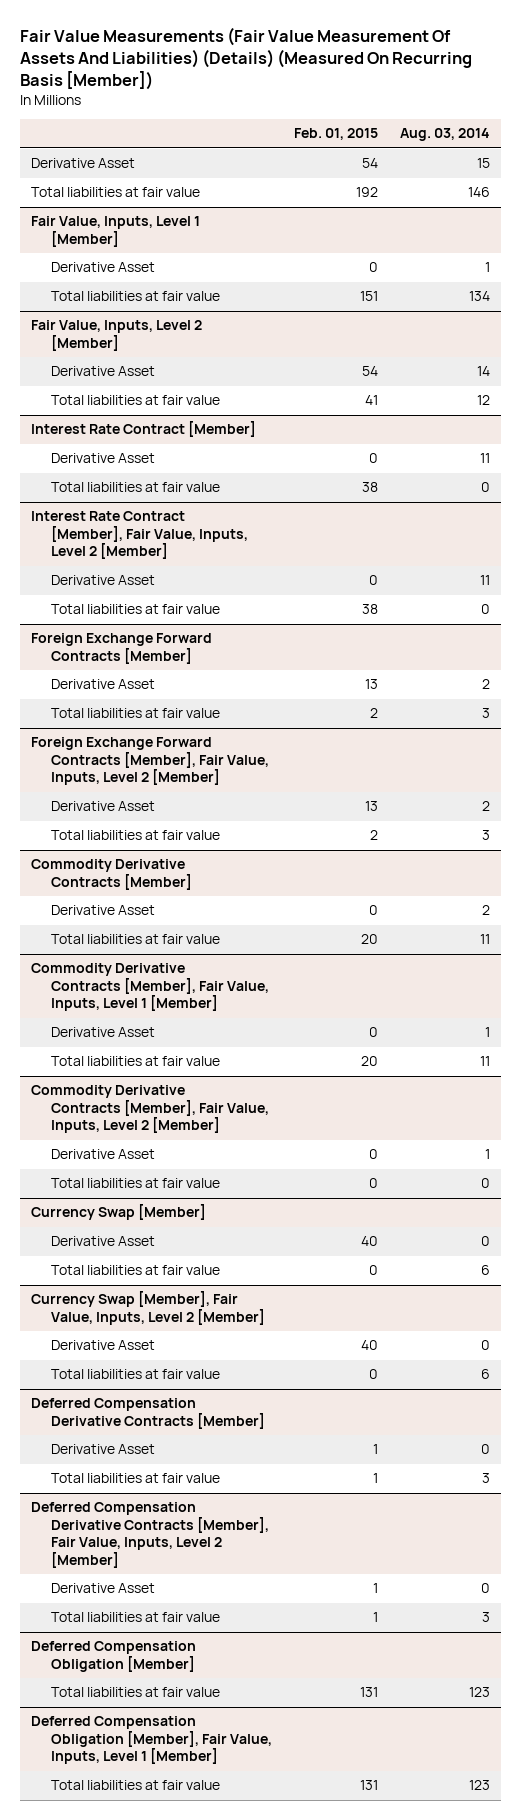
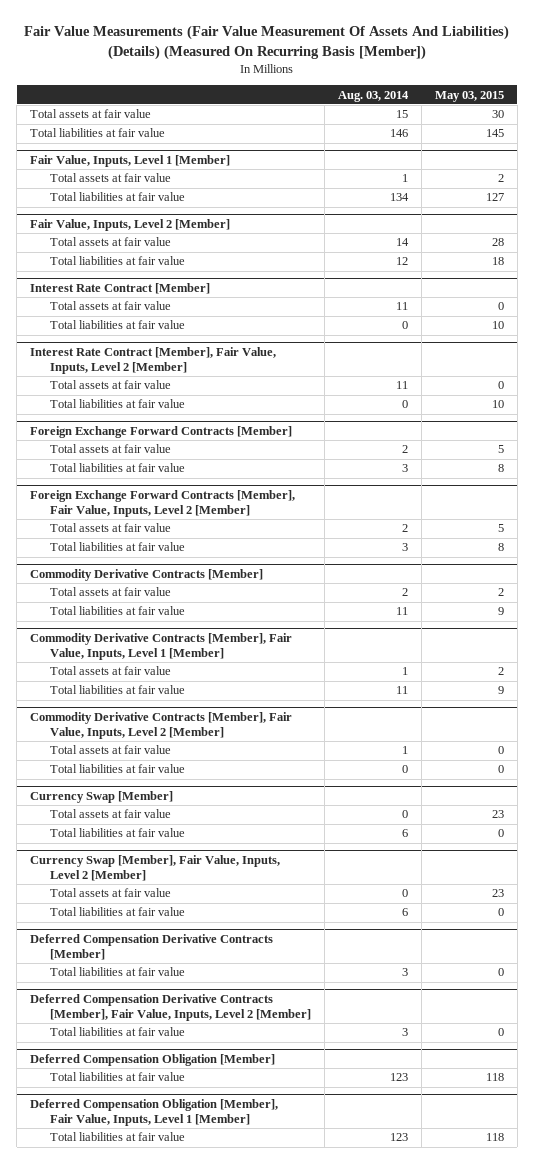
- | Feb. 01, 2015 | Aug. 03, 2014
+ | Aug. 03, 2014 | May 03, 2015
- Derivative Asset | 54 | 15
+ Total assets at fair value | 15 | 30
@ Fair Value, Inputs, Level 1 [Member]
- Derivative Asset | 0 | 1
+ Total assets at fair value | 1 | 2
@ Fair Value, Inputs, Level 2 [Member]
- Derivative Asset | 54 | 14
+ Total assets at fair value | 14 | 28
@ Interest Rate Contract [Member]
- Derivative Asset | 0 | 11
+ Total assets at fair value | 11 | 0
@ Interest Rate Contract [Member], Fair Value, Inputs, Level 2 [Member]
- Derivative Asset | 0 | 11
+ Total assets at fair value | 11 | 0
@ Foreign Exchange Forward Contracts [Member]
- Derivative Asset | 13 | 2
+ Total assets at fair value | 2 | 5
@ Foreign Exchange Forward Contracts [Member], Fair Value, Inputs, Level 2 [Member]
- Derivative Asset | 13 | 2
+ Total assets at fair value | 2 | 5
@ Commodity Derivative Contracts [Member]
- Derivative Asset | 0 | 2
+ Total assets at fair value | 2 | 2
@ Commodity Derivative Contracts [Member], Fair Value, Inputs, Level 1 [Member]
- Derivative Asset | 0 | 1
+ Total assets at fair value | 1 | 2
@ Commodity Derivative Contracts [Member], Fair Value, Inputs, Level 2 [Member]
- Derivative Asset | 0 | 1
+ Total assets at fair value | 1 | 0
@ Currency Swap [Member]
- Derivative Asset | 40 | 0
+ Total assets at fair value | 0 | 23
@ Currency Swap [Member], Fair Value, Inputs, Level 2 [Member]
- Derivative Asset | 40 | 0
+ Total assets at fair value | 0 | 23
@ Deferred Compensation Derivative Contracts [Member]
- Derivative Asset | 1 | 0
@ Deferred Compensation Derivative Contracts [Member], Fair Value, Inputs, Level 2 [Member]
- Derivative Asset | 1 | 0

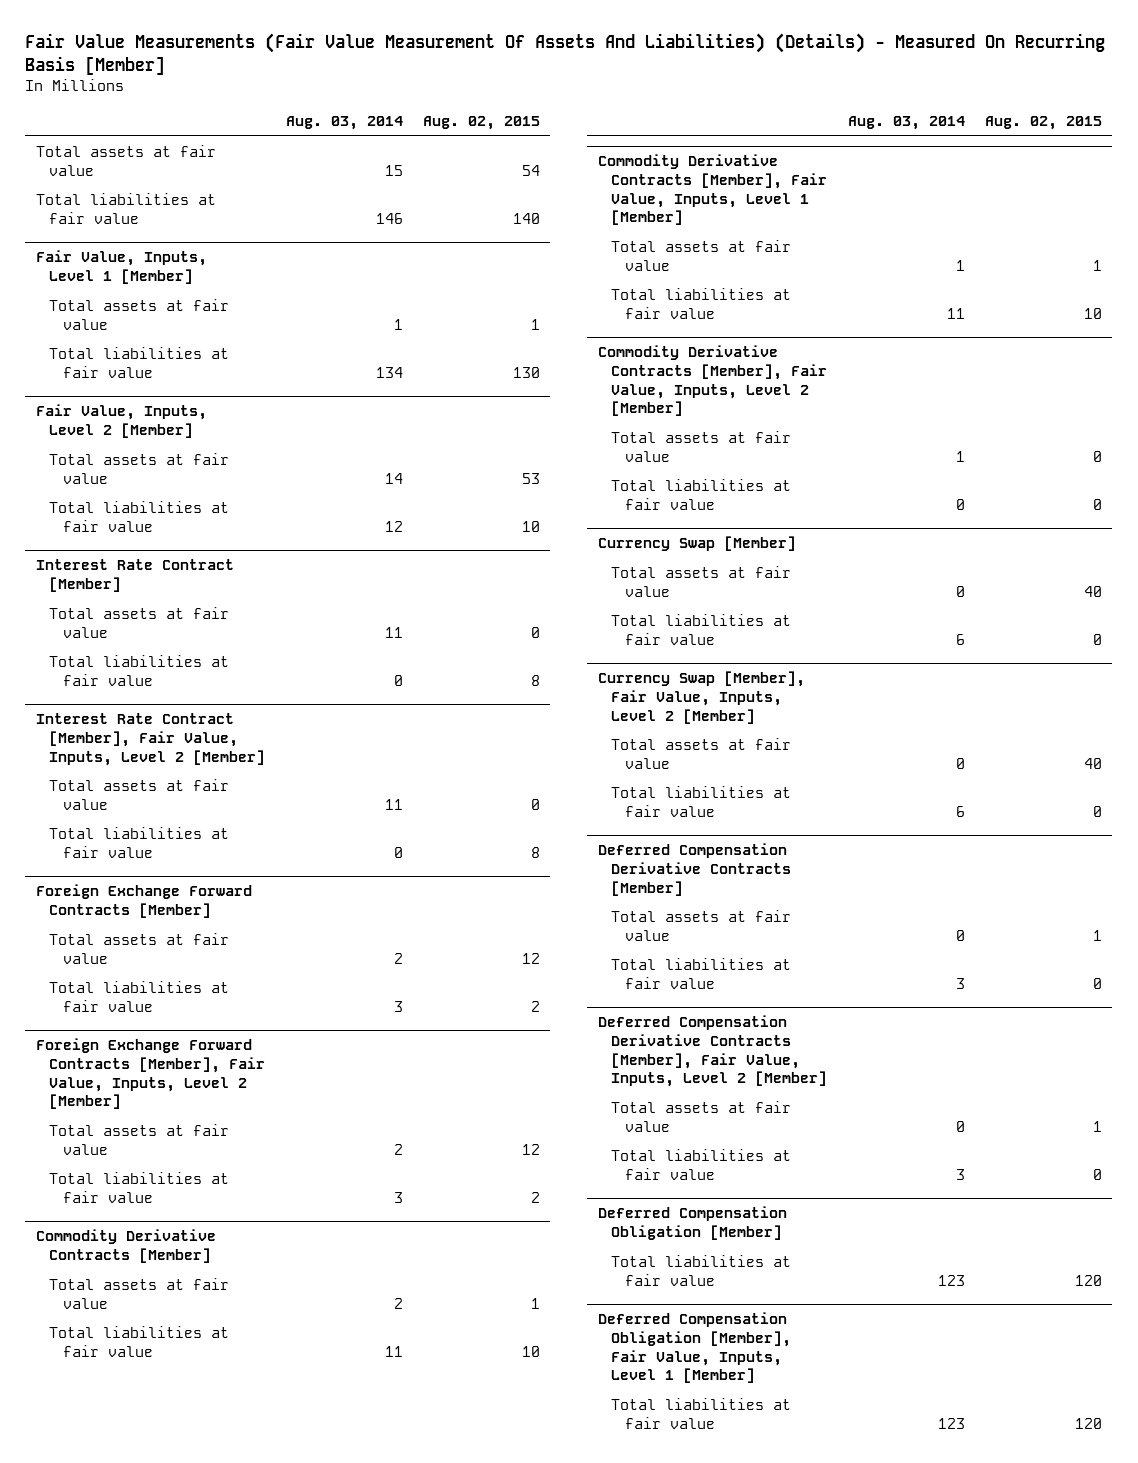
- Fair Value Measurements (Fair Value Measurement Of Assets And Liabilities) (Details) (Measured On Recurring Basis [Member])
+ Fair Value Measurements (Fair Value Measurement Of Assets And Liabilities) (Details) - Measured On Recurring Basis [Member]
- | Aug. 03, 2014 | May 03, 2015
+ | Aug. 03, 2014 | Aug. 02, 2015
@ Deferred Compensation Derivative Contracts [Member]
+ Total assets at fair value | 0 | 1
@ Deferred Compensation Derivative Contracts [Member], Fair Value, Inputs, Level 2 [Member]
+ Total assets at fair value | 0 | 1

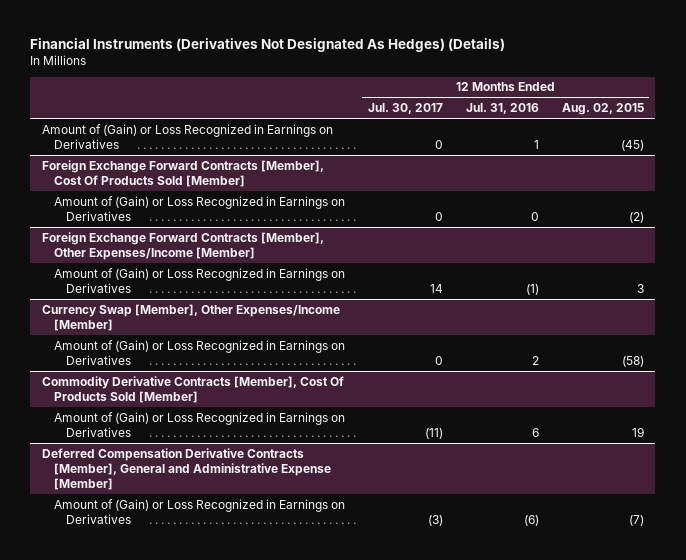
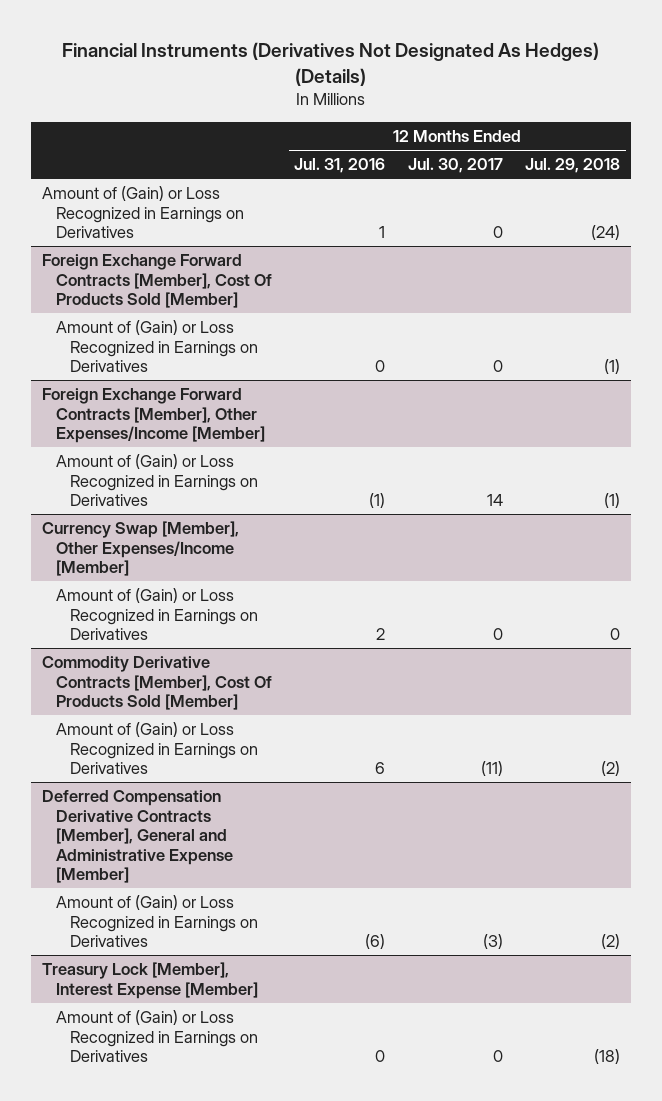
- | 12 Months Ended Jul. 30, 2017 | 12 Months Ended Jul. 31, 2016 | 12 Months Ended Aug. 02, 2015
+ | 12 Months Ended Jul. 31, 2016 | 12 Months Ended Jul. 30, 2017 | 12 Months Ended Jul. 29, 2018
+ Treasury Lock [Member], Interest Expense [Member]
+ Amount of (Gain) or Loss Recognized in Earnings on Derivatives | 0 | 0 | (18)

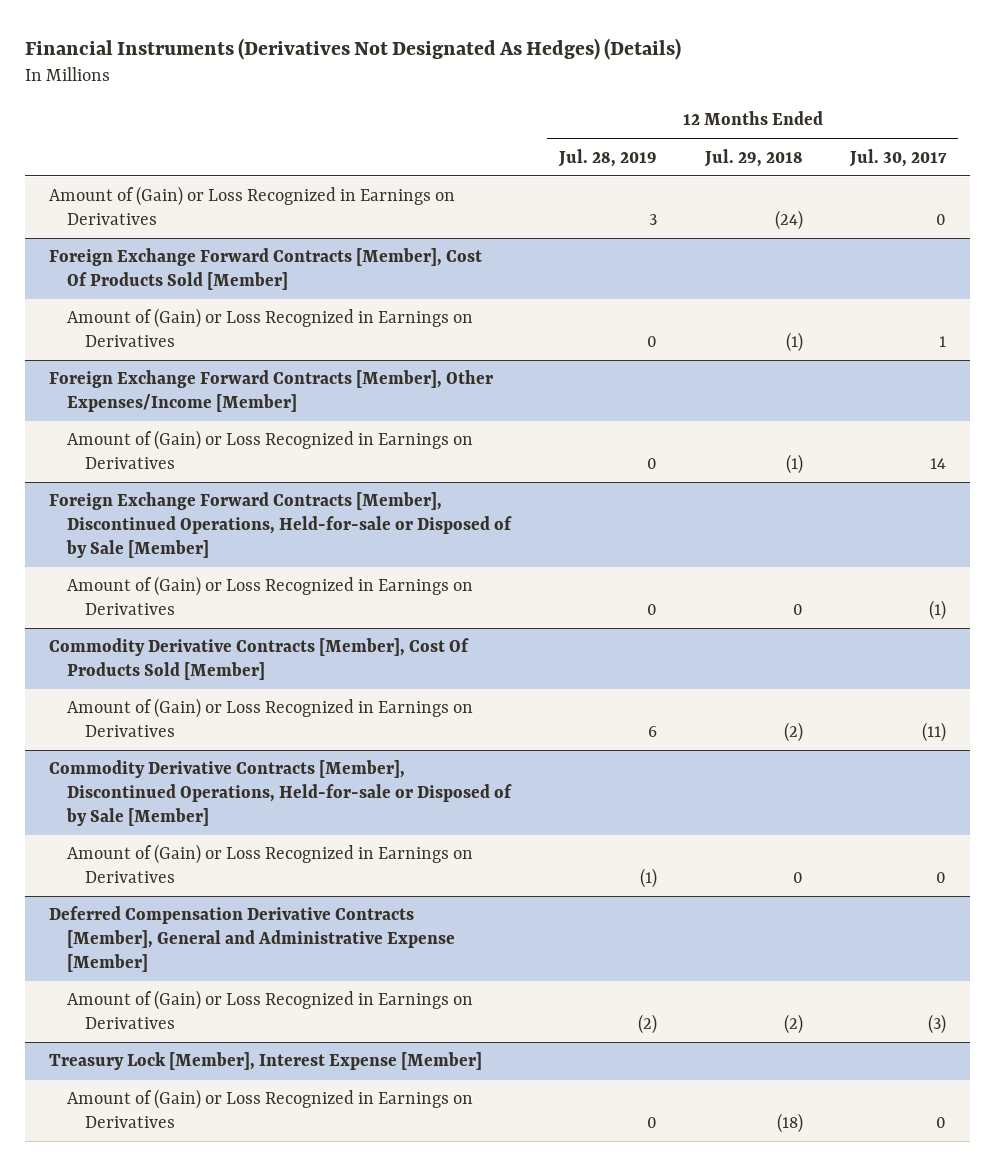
- | 12 Months Ended Jul. 31, 2016 | 12 Months Ended Jul. 30, 2017 | 12 Months Ended Jul. 29, 2018
+ | 12 Months Ended Jul. 28, 2019 | 12 Months Ended Jul. 29, 2018 | 12 Months Ended Jul. 30, 2017
@ Foreign Exchange Forward Contracts [Member], Cost Of Products Sold [Member]
- Amount of (Gain) or Loss Recognized in Earnings on Derivatives | 0 | 0 | (1)
+ Amount of (Gain) or Loss Recognized in Earnings on Derivatives | 0 | (1) | 1
- Currency Swap [Member], Other Expenses/Income [Member]
- Amount of (Gain) or Loss Recognized in Earnings on Derivatives | 2 | 0 | 0
+ Foreign Exchange Forward Contracts [Member], Discontinued Operations, Held-for-sale or Disposed of by Sale [Member]
+ Amount of (Gain) or Loss Recognized in Earnings on Derivatives | 0 | 0 | (1)
+ Commodity Derivative Contracts [Member], Discontinued Operations, Held-for-sale or Disposed of by Sale [Member]
+ Amount of (Gain) or Loss Recognized in Earnings on Derivatives | (1) | 0 | 0

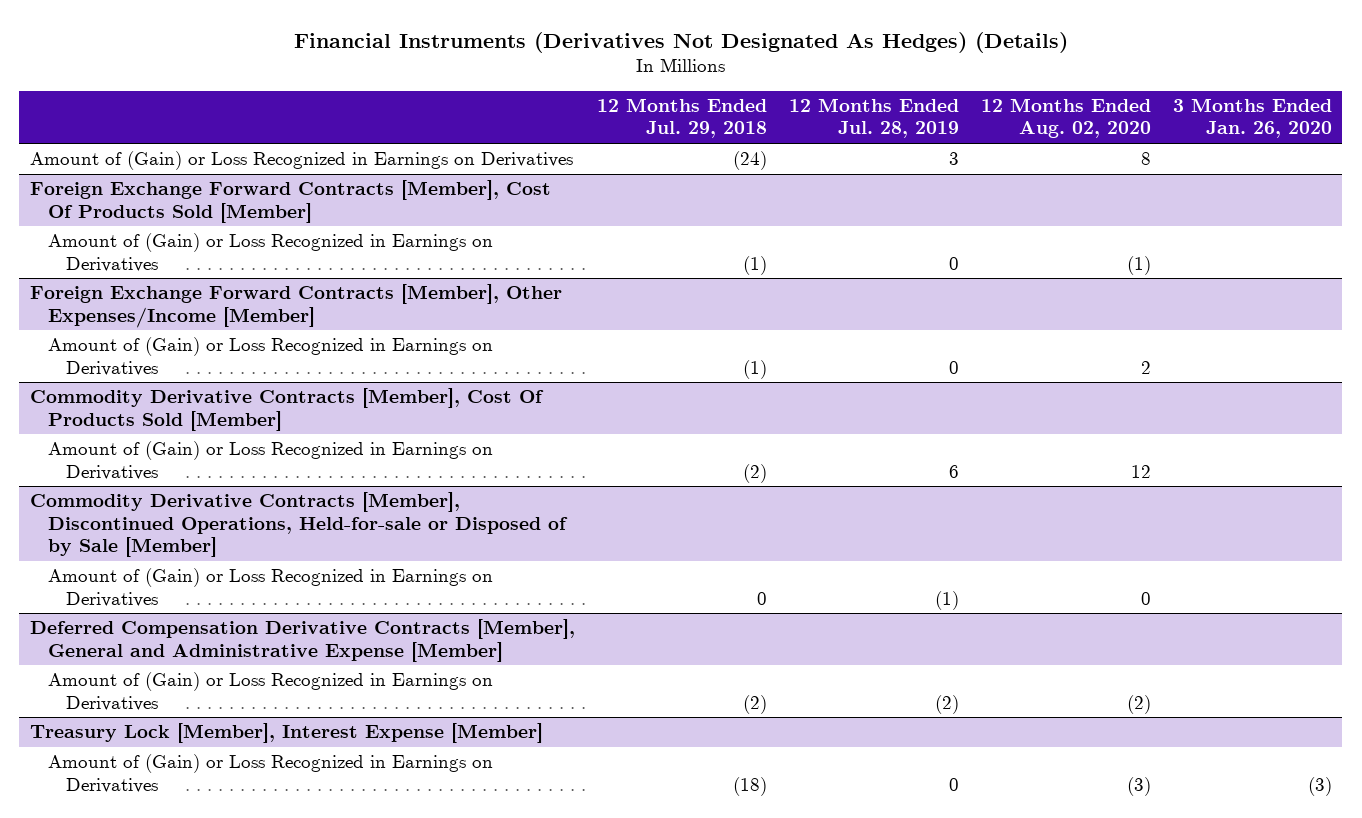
- | 12 Months Ended Jul. 28, 2019 | 12 Months Ended Jul. 29, 2018 | 12 Months Ended Jul. 30, 2017
+ | 12 Months Ended Jul. 29, 2018 | 12 Months Ended Jul. 28, 2019 | 12 Months Ended Aug. 02, 2020 | 3 Months Ended Jan. 26, 2020
- Foreign Exchange Forward Contracts [Member], Discontinued Operations, Held-for-sale or Disposed of by Sale [Member]
- Amount of (Gain) or Loss Recognized in Earnings on Derivatives | 0 | 0 | (1)

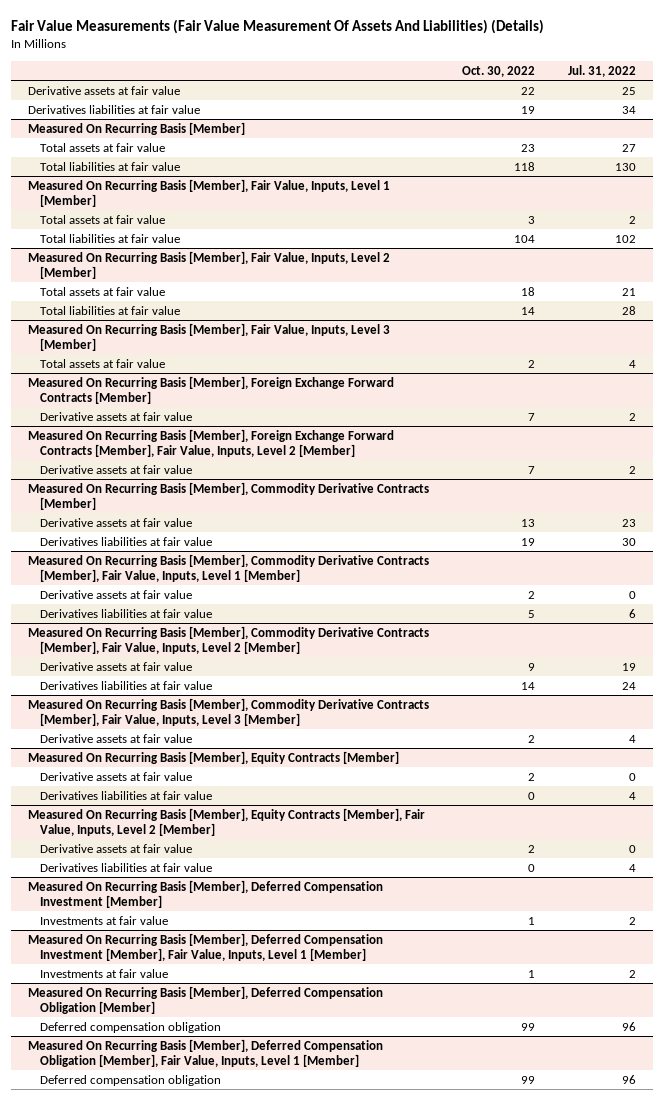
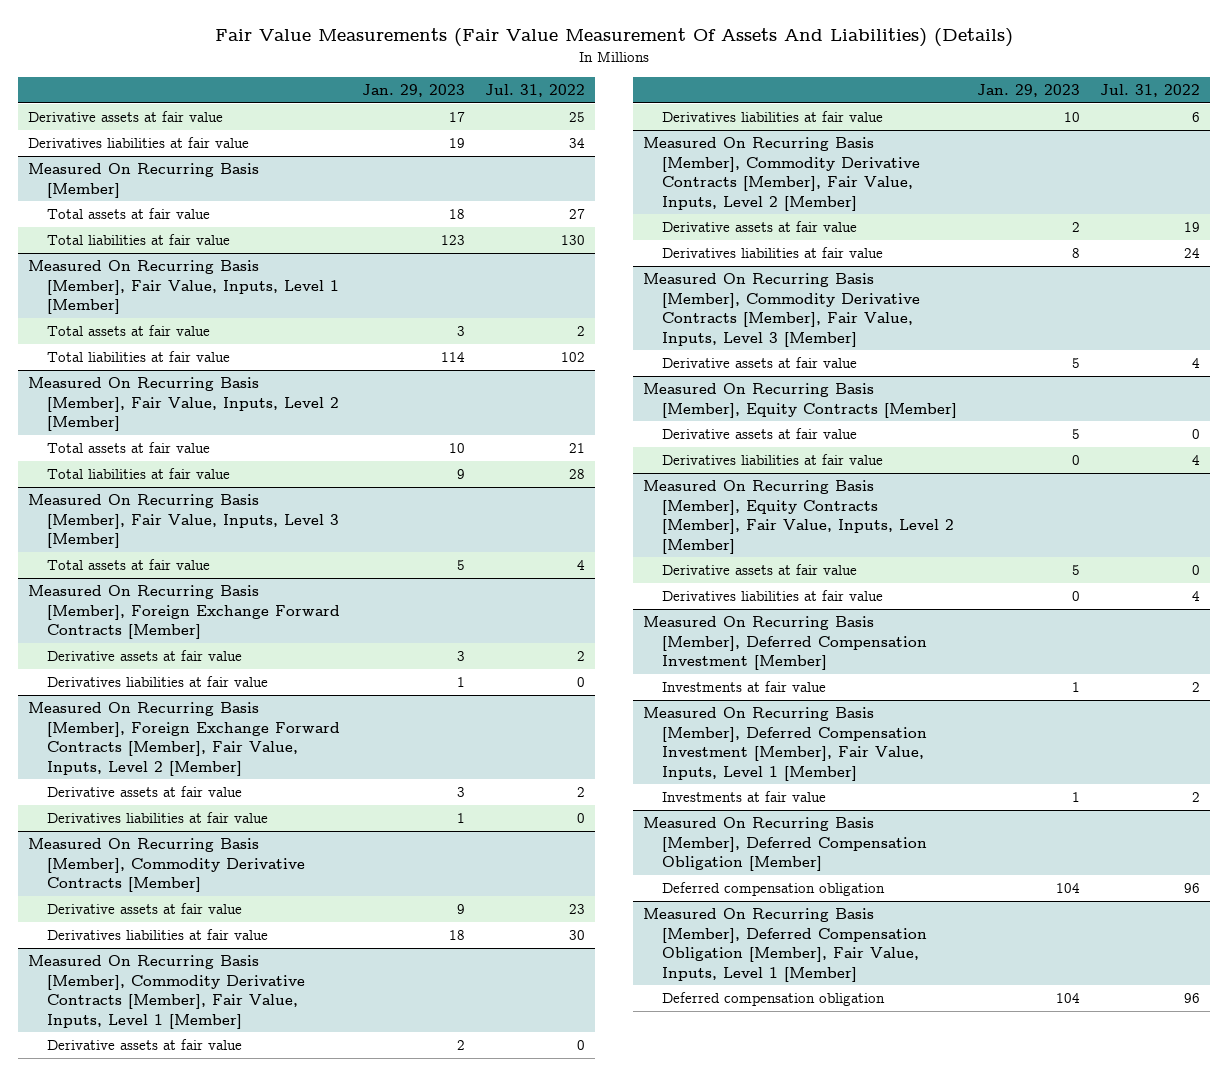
- | Oct. 30, 2022 | Jul. 31, 2022
+ | Jan. 29, 2023 | Jul. 31, 2022
@ Measured On Recurring Basis [Member], Foreign Exchange Forward Contracts [Member]
+ Derivatives liabilities at fair value | 1 | 0
@ Measured On Recurring Basis [Member], Foreign Exchange Forward Contracts [Member], Fair Value, Inputs, Level 2 [Member]
+ Derivatives liabilities at fair value | 1 | 0

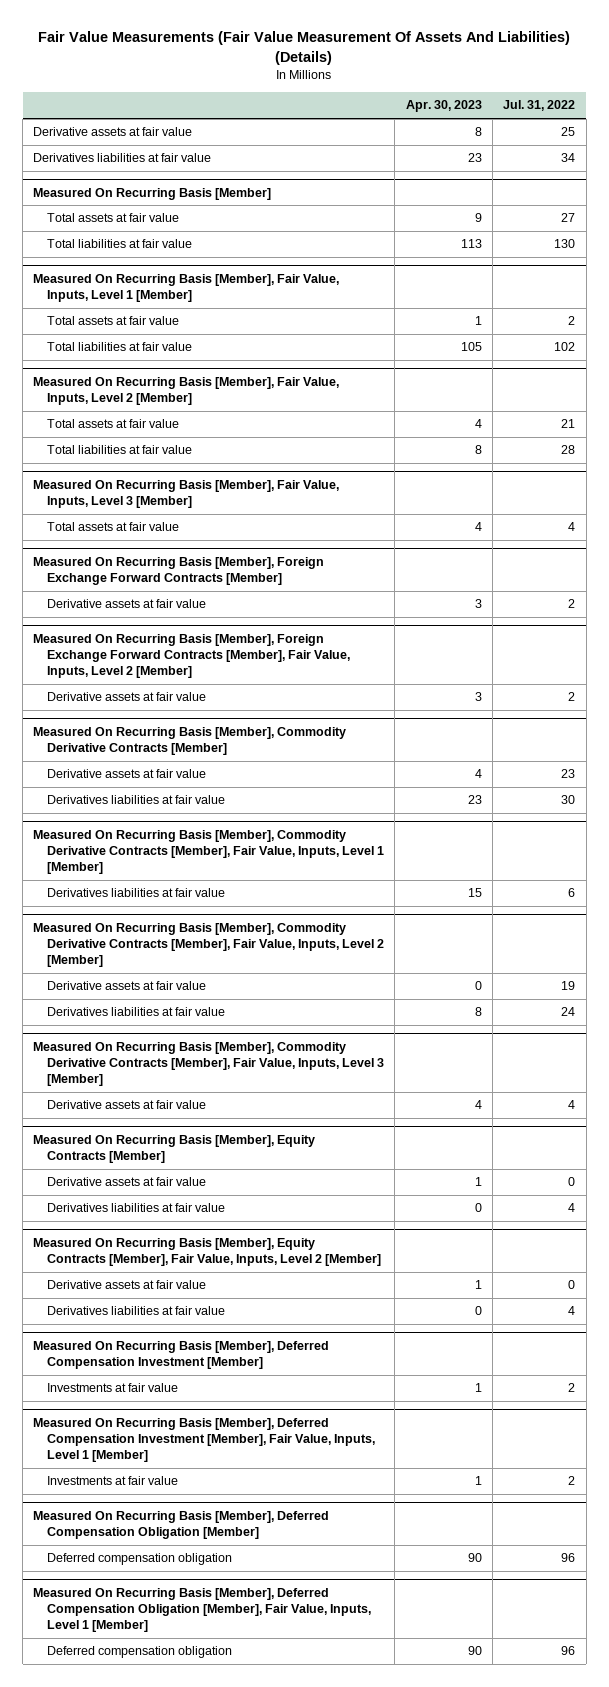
- | Jan. 29, 2023 | Jul. 31, 2022
+ | Apr. 30, 2023 | Jul. 31, 2022
@ Measured On Recurring Basis [Member], Foreign Exchange Forward Contracts [Member]
- Derivatives liabilities at fair value | 1 | 0
@ Measured On Recurring Basis [Member], Foreign Exchange Forward Contracts [Member], Fair Value, Inputs, Level 2 [Member]
- Derivatives liabilities at fair value | 1 | 0
@ Measured On Recurring Basis [Member], Commodity Derivative Contracts [Member], Fair Value, Inputs, Level 1 [Member]
- Derivative assets at fair value | 2 | 0

